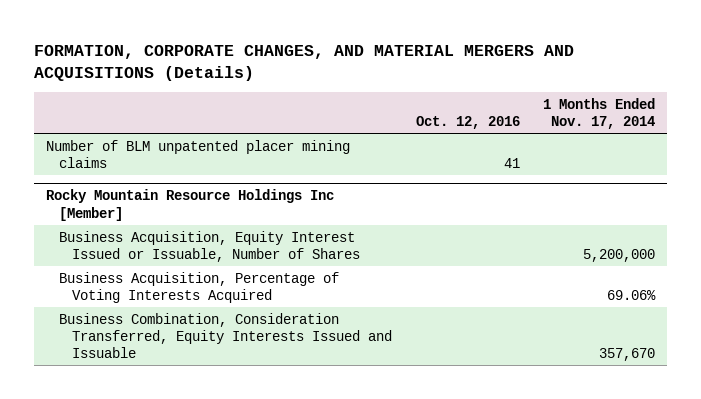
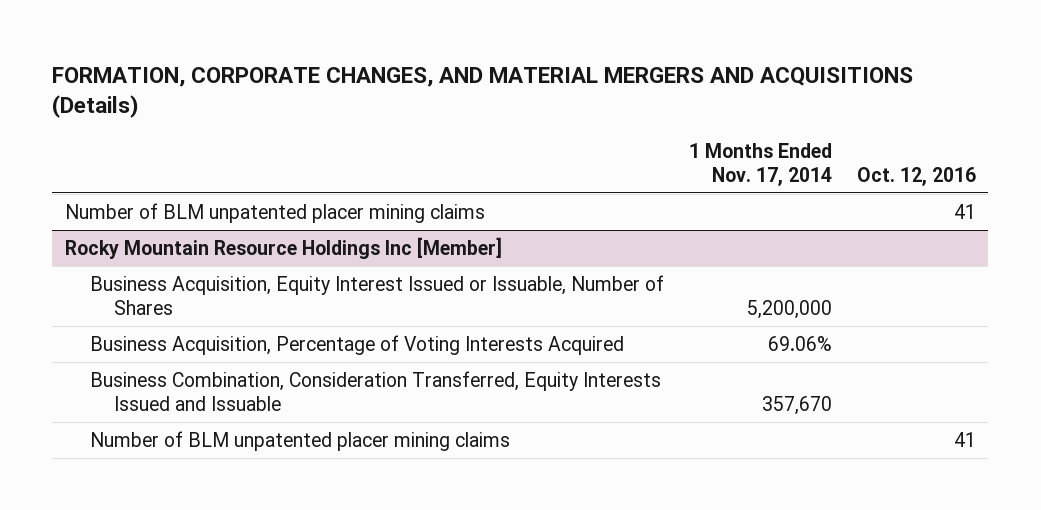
- | Oct. 12, 2016 | 1 Months Ended Nov. 17, 2014
+ | 1 Months Ended Nov. 17, 2014 | Oct. 12, 2016
@ Rocky Mountain Resource Holdings Inc [Member]
+ Number of BLM unpatented placer mining claims | | 41

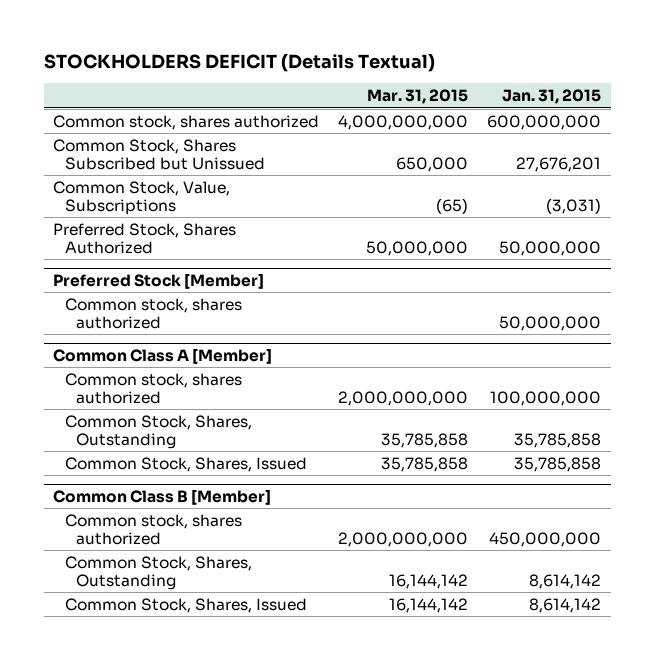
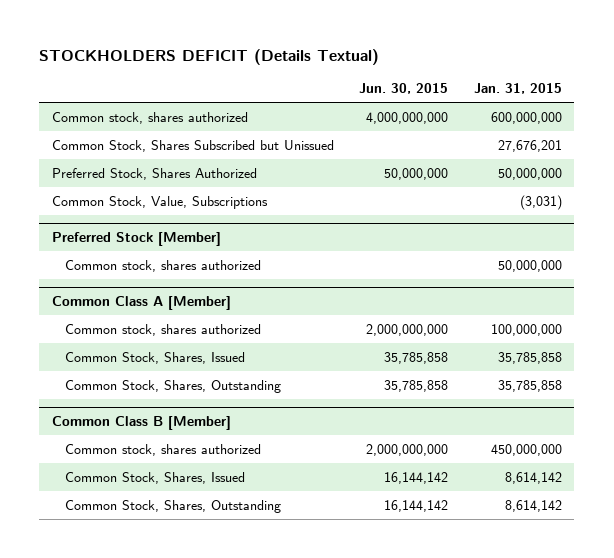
- | Mar. 31, 2015 | Jan. 31, 2015
+ | Jun. 30, 2015 | Jan. 31, 2015
moved down: Common Stock, Value, Subscriptions | | (3,031)
@ Common Class A [Member]
moved down: Common Stock, Shares, Outstanding | 35,785,858 | 35,785,858
@ Common Class B [Member]
moved down: Common Stock, Shares, Outstanding | 16,144,142 | 8,614,142

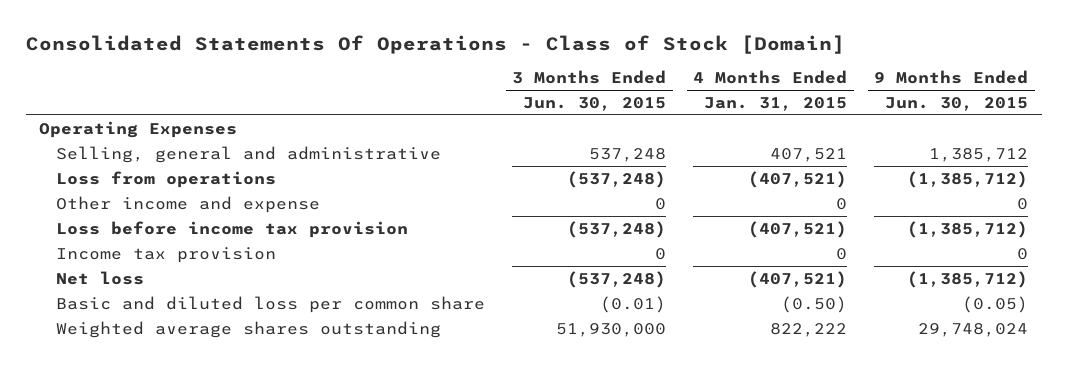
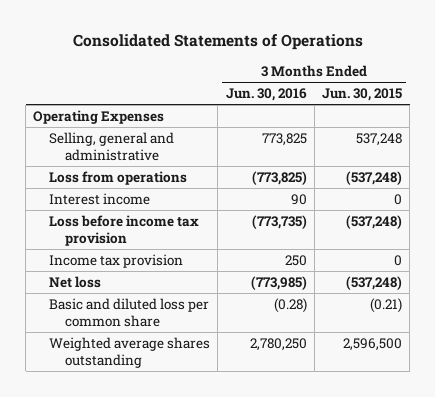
- Consolidated Statements Of Operations - Class of Stock [Domain]
+ Consolidated Statements of Operations
- | 3 Months Ended Jun. 30, 2015 | 4 Months Ended Jan. 31, 2015 | 9 Months Ended Jun. 30, 2015
+ | 3 Months Ended Jun. 30, 2016 | 3 Months Ended Jun. 30, 2015
- Other income and expense | 0 | 0 | 0
+ Interest income | 90 | 0
- Basic and diluted loss per common share | (0.01) | (0.50) | (0.05)
- Weighted average shares outstanding | 51,930,000 | 822,222 | 29,748,024
+ Basic and diluted loss per common share | (0.28) | (0.21)
+ Weighted average shares outstanding | 2,780,250 | 2,596,500

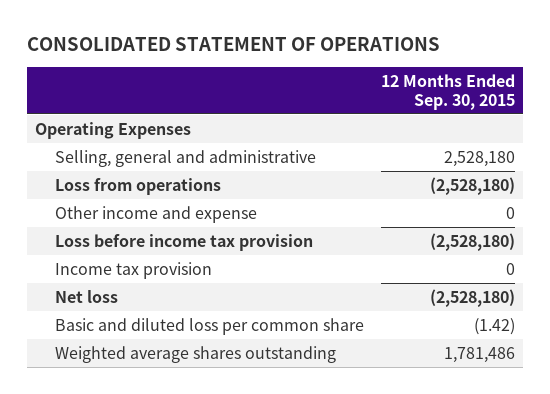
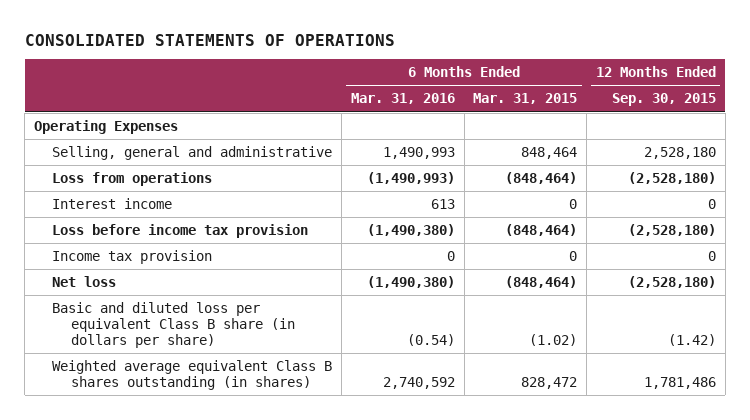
- CONSOLIDATED STATEMENT OF OPERATIONS
+ CONSOLIDATED STATEMENTS OF OPERATIONS
- | 12 Months Ended Sep. 30, 2015
+ | 6 Months Ended Mar. 31, 2016 | 6 Months Ended Mar. 31, 2015 | 12 Months Ended Sep. 30, 2015
- Other income and expense | 0
+ Interest income | 613 | 0 | 0
- Basic and diluted loss per common share | (1.42)
- Weighted average shares outstanding | 1,781,486
+ Basic and diluted loss per equivalent Class B share (in dollars per share) | (0.54) | (1.02) | (1.42)
+ Weighted average equivalent Class B shares outstanding (in shares) | 2,740,592 | 828,472 | 1,781,486

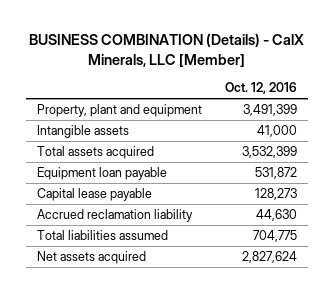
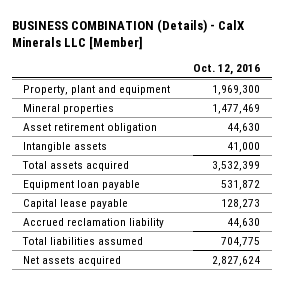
- BUSINESS COMBINATION (Details) - CalX Minerals, LLC [Member]
+ BUSINESS COMBINATION (Details) - CalX Minerals LLC [Member]
- Property, plant and equipment | 3,491,399
+ Property, plant and equipment | 1,969,300
+ Mineral properties | 1,477,469
+ Asset retirement obligation | 44,630

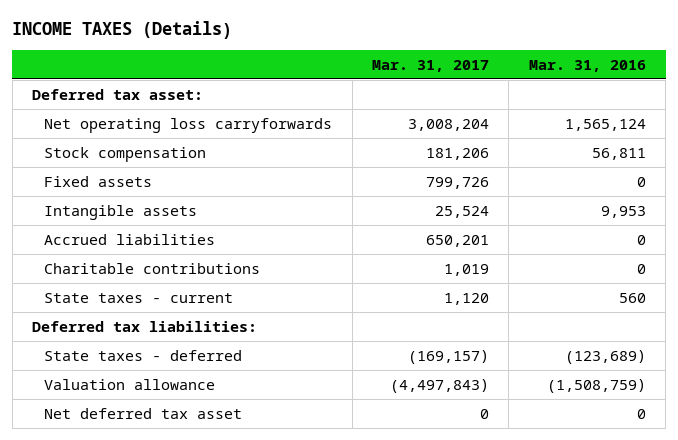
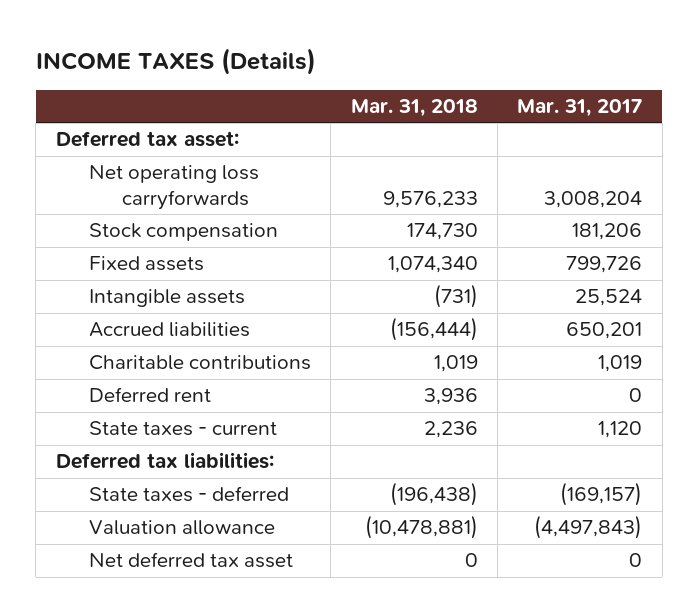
- | Mar. 31, 2017 | Mar. 31, 2016
+ | Mar. 31, 2018 | Mar. 31, 2017
+ Deferred rent | 3,936 | 0

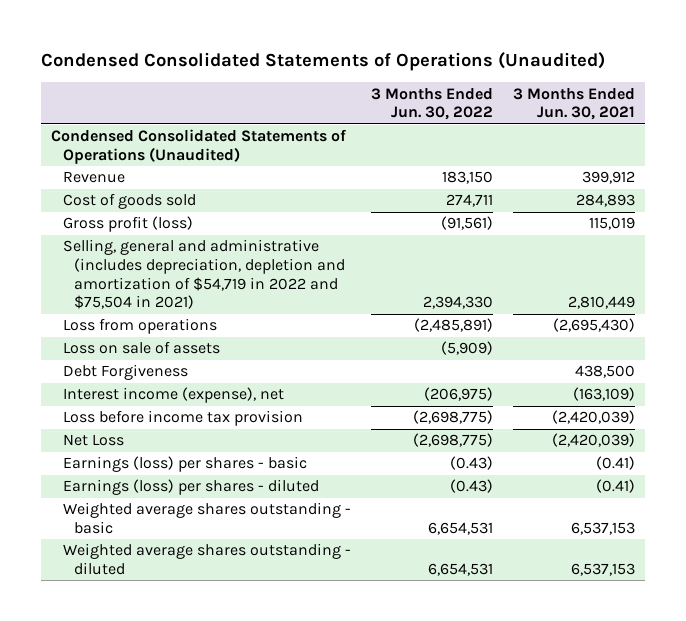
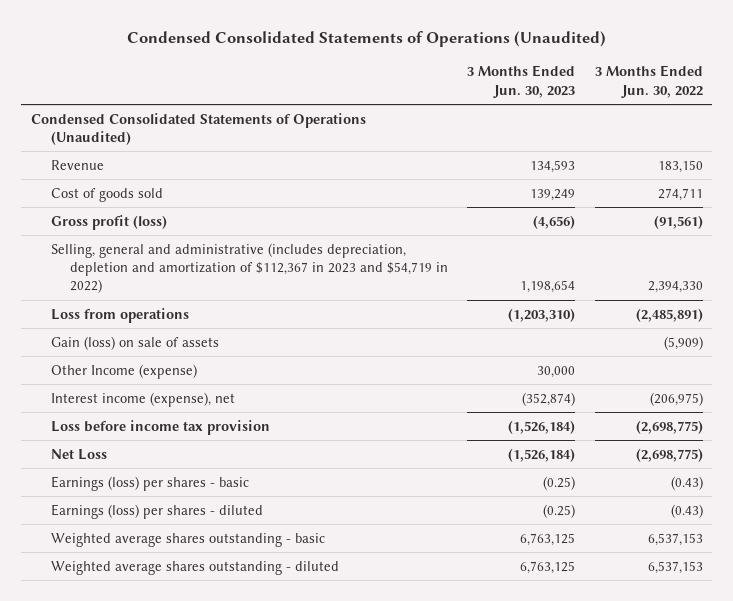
- | 3 Months Ended Jun. 30, 2022 | 3 Months Ended Jun. 30, 2021
+ | 3 Months Ended Jun. 30, 2023 | 3 Months Ended Jun. 30, 2022
- Selling, general and administrative (includes depreciation, depletion and amortization of $54,719 in 2022 and $75,504 in 2021) | 2,394,330 | 2,810,449
+ Selling, general and administrative (includes depreciation, depletion and amortization of $112,367 in 2023 and $54,719 in 2022) | 1,198,654 | 2,394,330
- Loss on sale of assets | (5,909) |
- Debt Forgiveness | | 438,500
+ Gain (loss) on sale of assets | | (5,909)
+ Other Income (expense) | 30,000 |
- Weighted average shares outstanding - basic | 6,654,531 | 6,537,153
- Weighted average shares outstanding - diluted | 6,654,531 | 6,537,153
+ Weighted average shares outstanding - basic | 6,763,125 | 6,537,153
+ Weighted average shares outstanding - diluted | 6,763,125 | 6,537,153

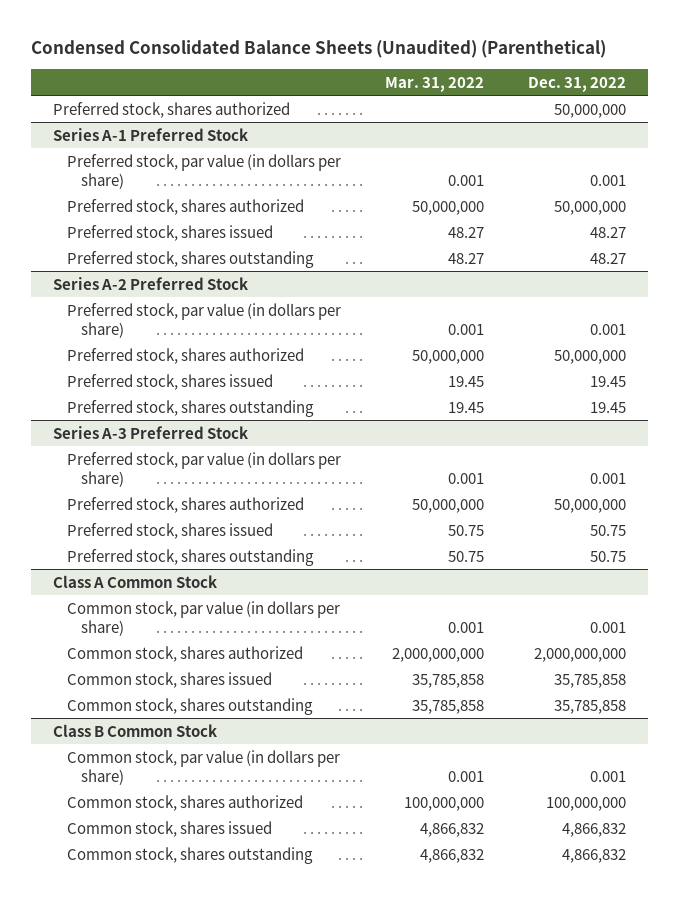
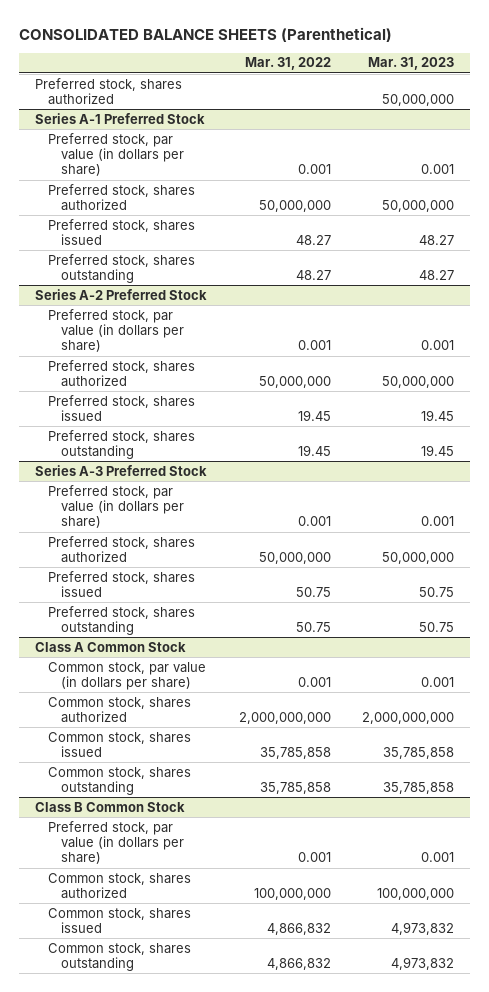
- Condensed Consolidated Balance Sheets (Unaudited) (Parenthetical)
+ CONSOLIDATED BALANCE SHEETS (Parenthetical)
- | Mar. 31, 2022 | Dec. 31, 2022
+ | Mar. 31, 2022 | Mar. 31, 2023
@ Class B Common Stock
- Common stock, par value (in dollars per share) | 0.001 | 0.001
+ Preferred stock, par value (in dollars per share) | 0.001 | 0.001

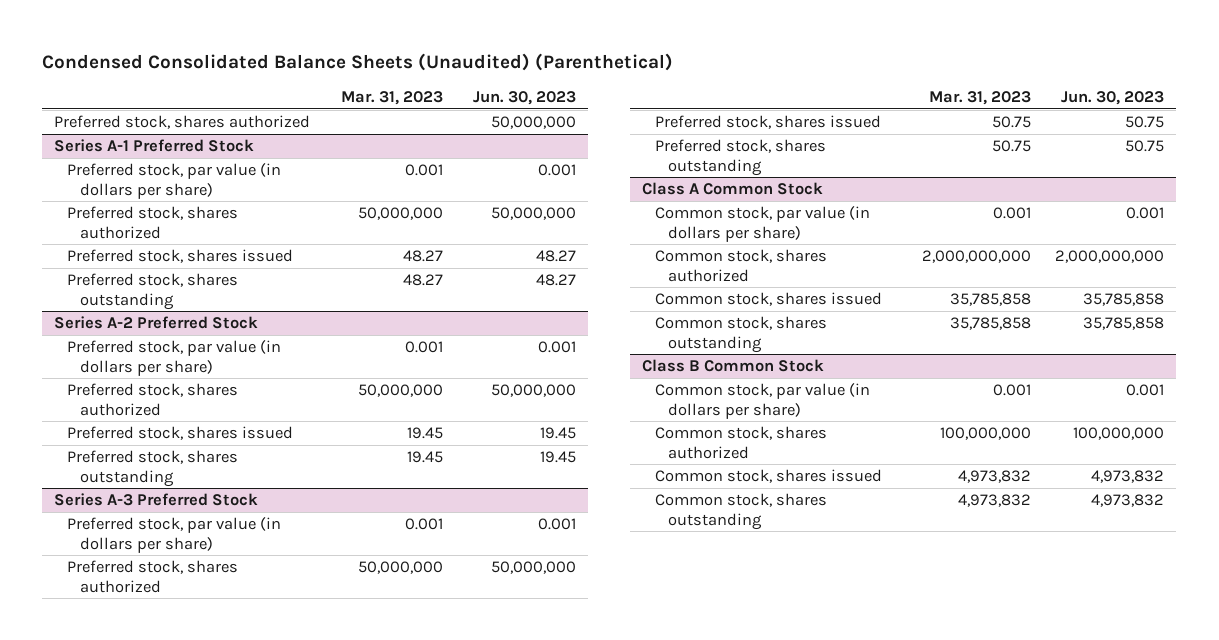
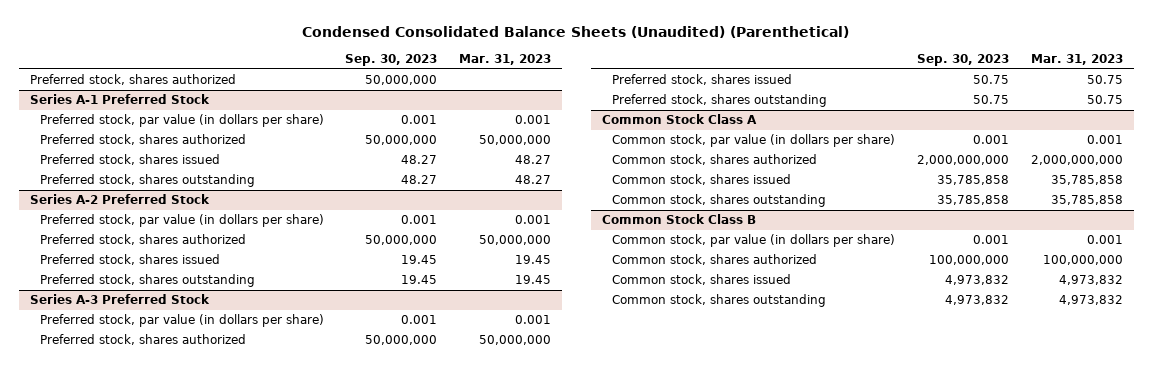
- | Mar. 31, 2023 | Jun. 30, 2023
+ | Sep. 30, 2023 | Mar. 31, 2023
- Class A Common Stock
+ Common Stock Class A
- Class B Common Stock
+ Common Stock Class B

